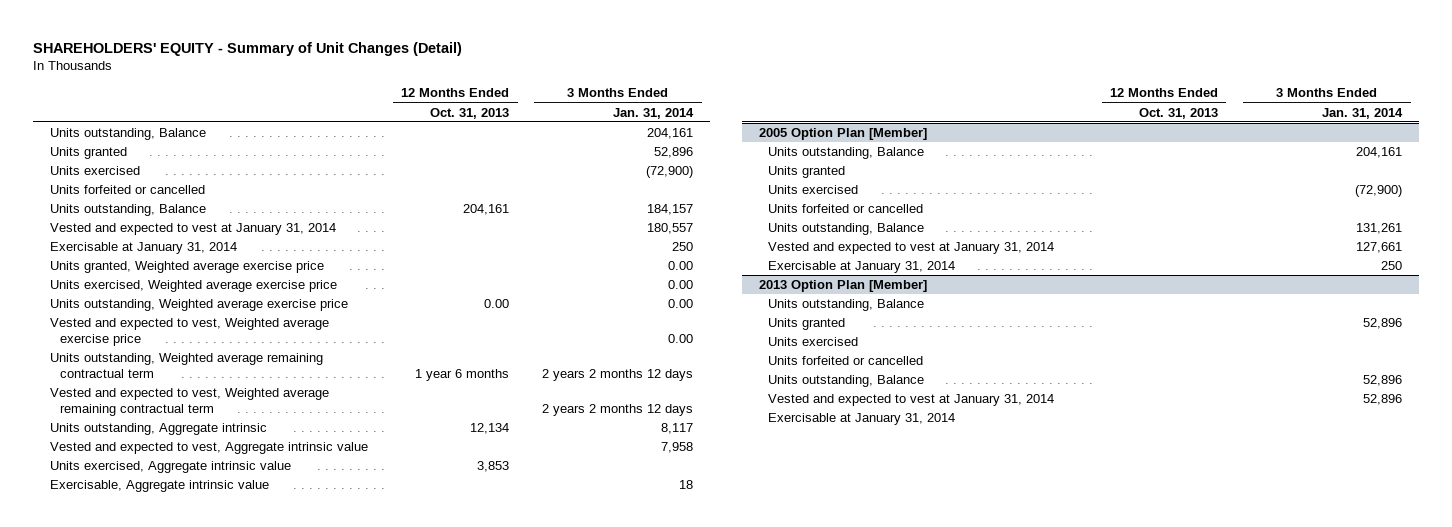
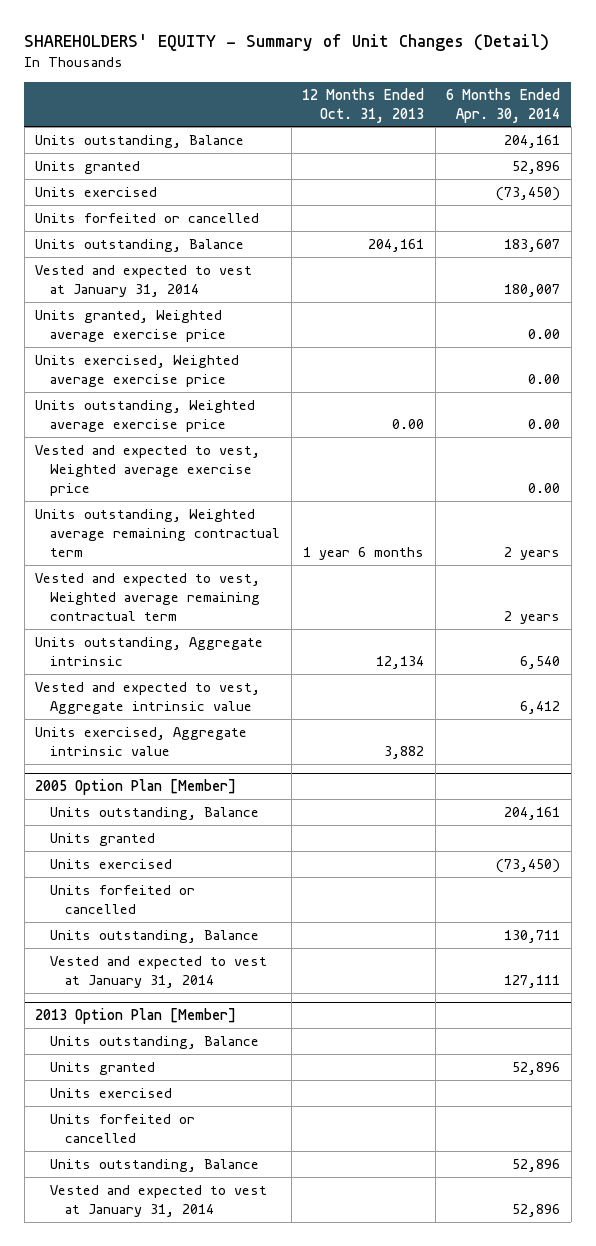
- | 12 Months Ended Oct. 31, 2013 | 3 Months Ended Jan. 31, 2014
+ | 12 Months Ended Oct. 31, 2013 | 6 Months Ended Apr. 30, 2014
- Exercisable at January 31, 2014 | | 250
- Units exercised, Aggregate intrinsic value | 3,853 |
- Exercisable, Aggregate intrinsic value | | 18
+ Units exercised, Aggregate intrinsic value | 3,882 |
@ 2005 Option Plan [Member]
- Exercisable at January 31, 2014 | | 250
@ 2013 Option Plan [Member]
- Exercisable at January 31, 2014

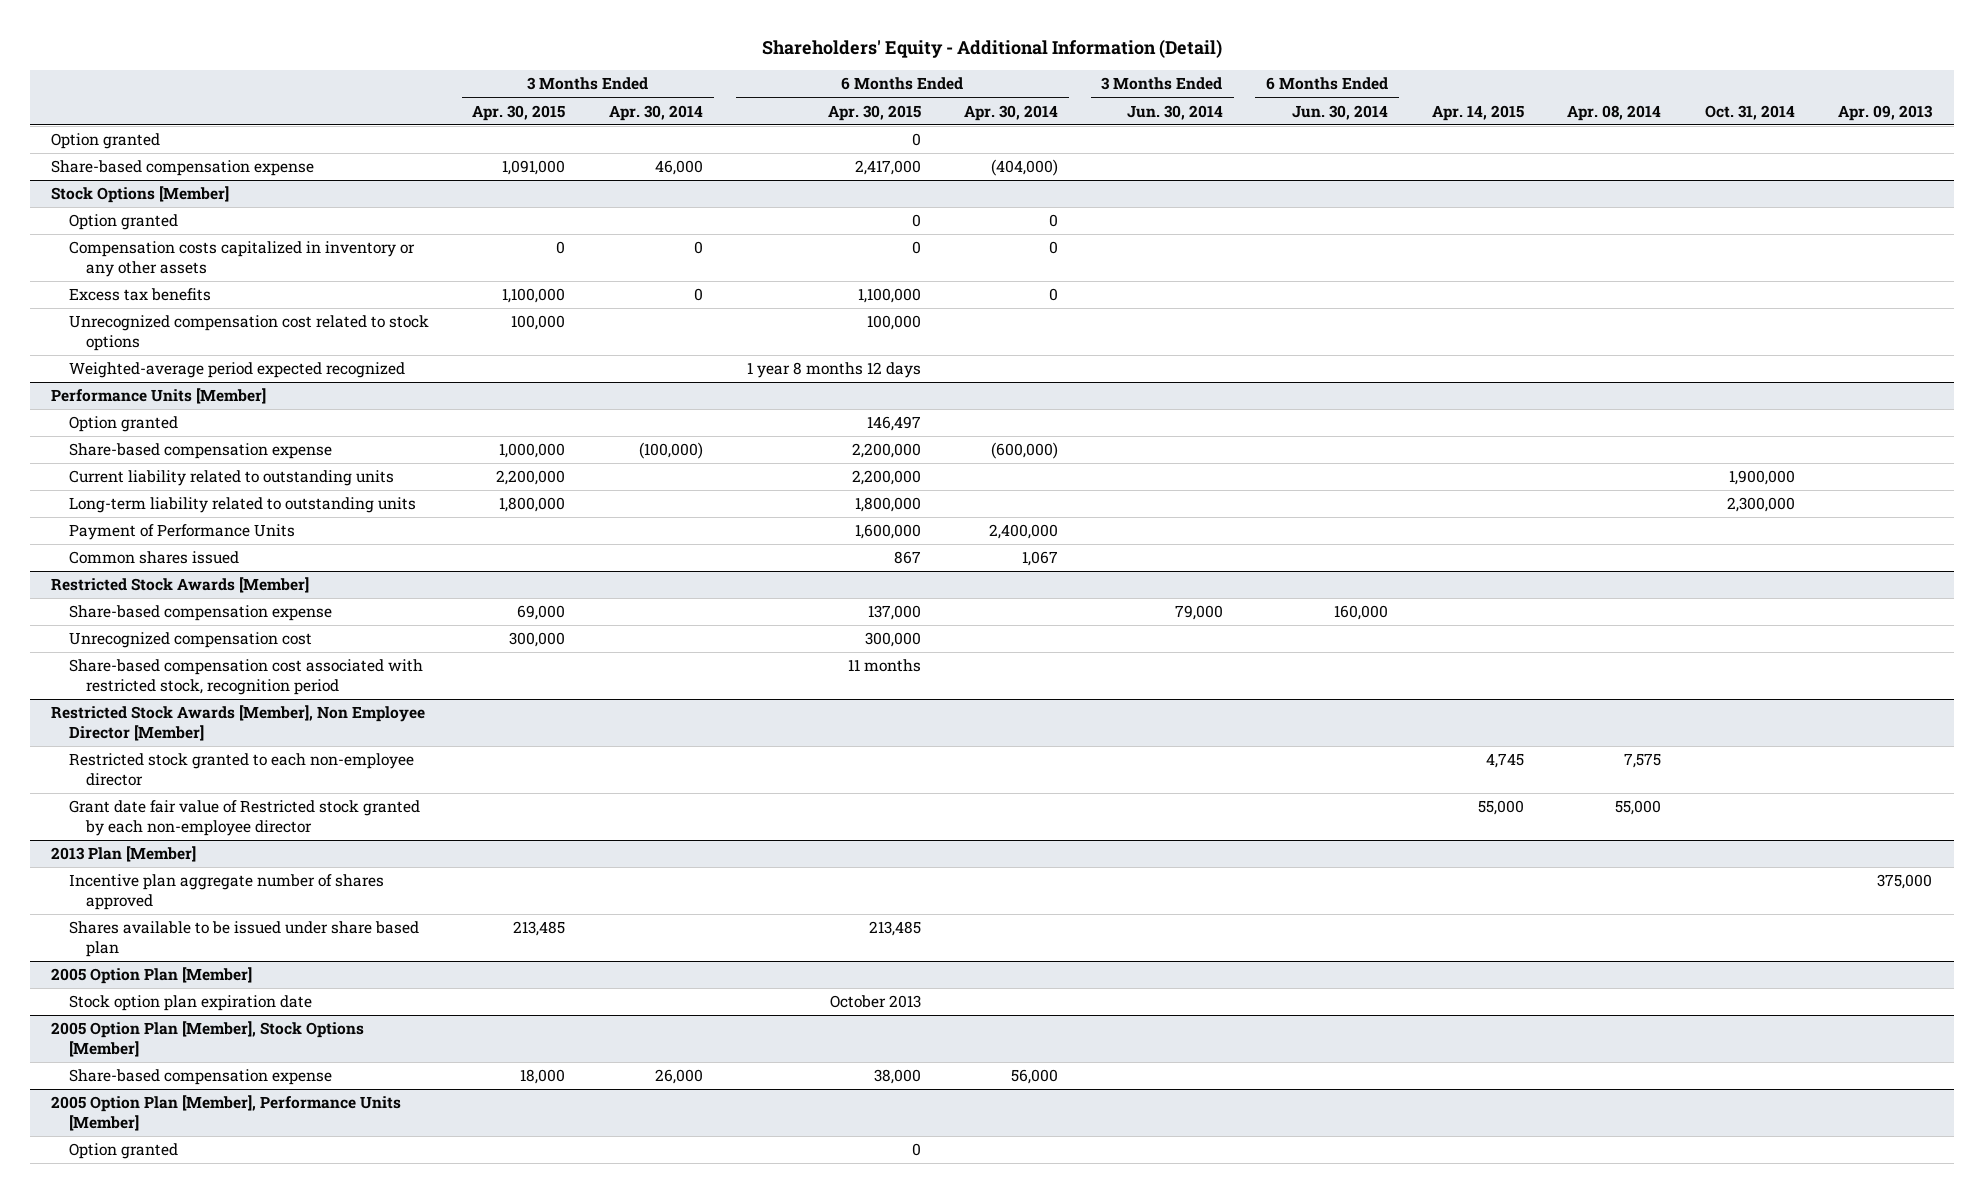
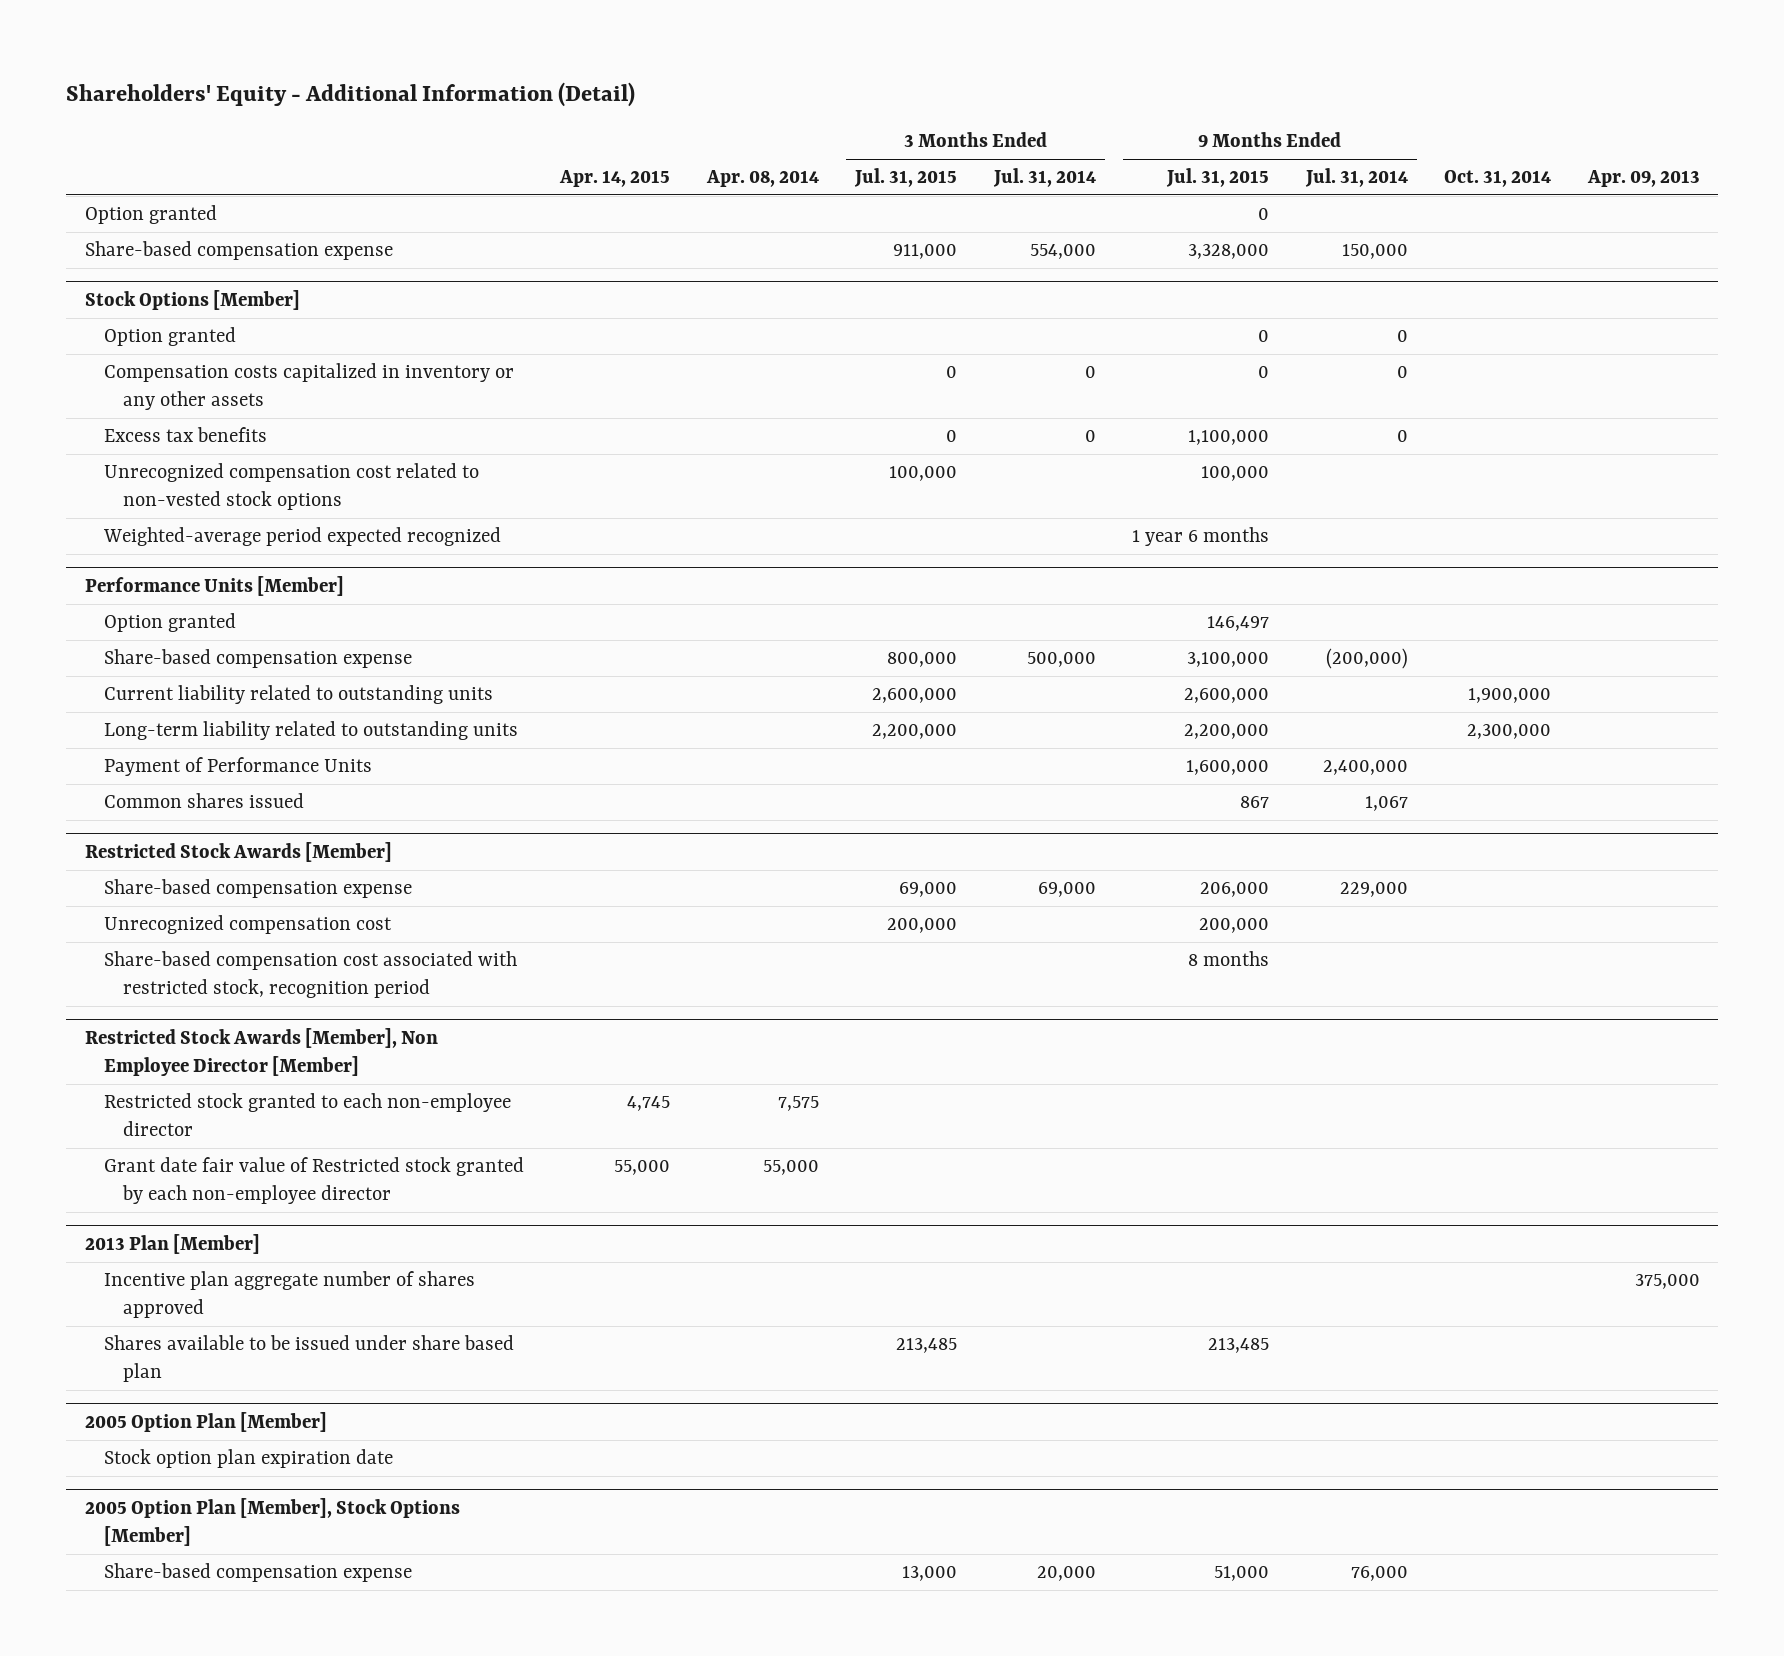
- | 3 Months Ended Apr. 30, 2015 | 3 Months Ended Apr. 30, 2014 | 6 Months Ended Apr. 30, 2015 | 6 Months Ended Apr. 30, 2014 | 3 Months Ended Jun. 30, 2014 | 6 Months Ended Jun. 30, 2014 | Apr. 14, 2015 | Apr. 08, 2014 | Oct. 31, 2014 | Apr. 09, 2013
+ | Apr. 14, 2015 | Apr. 08, 2014 | 3 Months Ended Jul. 31, 2015 | 3 Months Ended Jul. 31, 2014 | 9 Months Ended Jul. 31, 2015 | 9 Months Ended Jul. 31, 2014 | Oct. 31, 2014 | Apr. 09, 2013
@ Stock Options [Member]
- Unrecognized compensation cost related to stock options | 100,000 | | 100,000 | | | | | | |
+ Unrecognized compensation cost related to non-vested stock options | | | 100,000 | | 100,000 | | |
- 2005 Option Plan [Member], Performance Units [Member]
- Option granted | | | 0 | | | | | | |

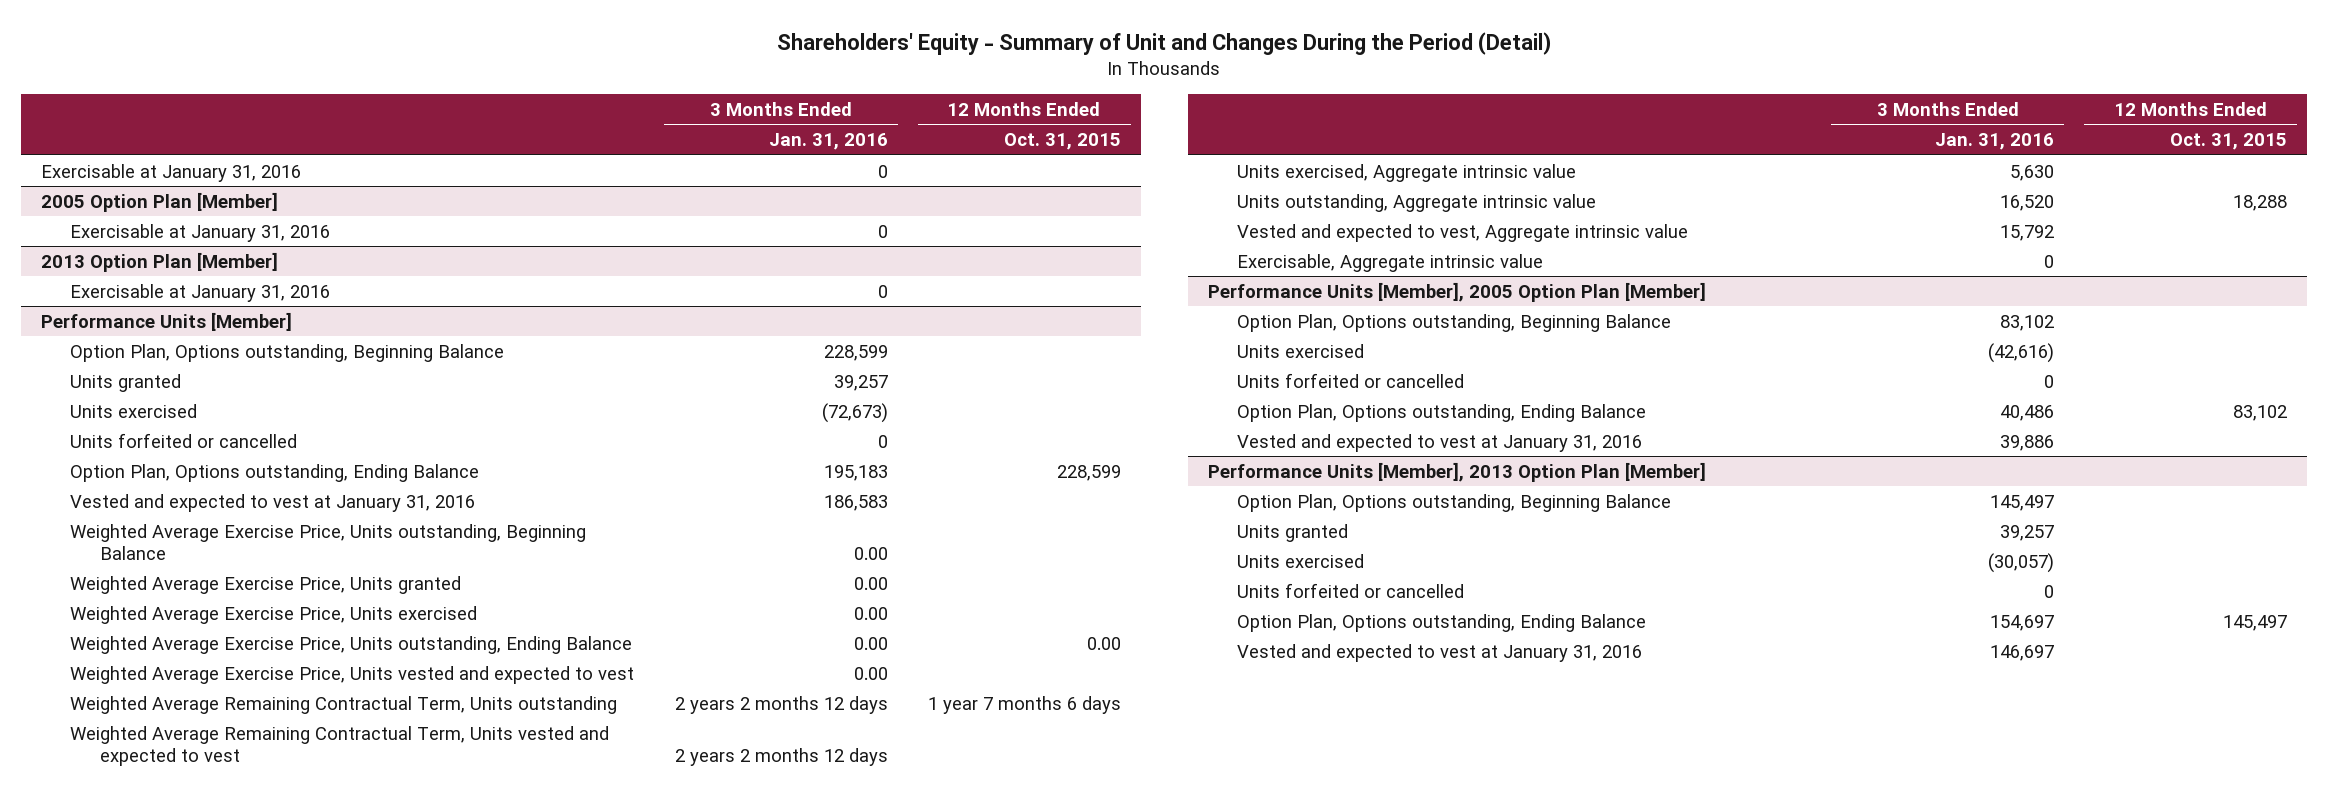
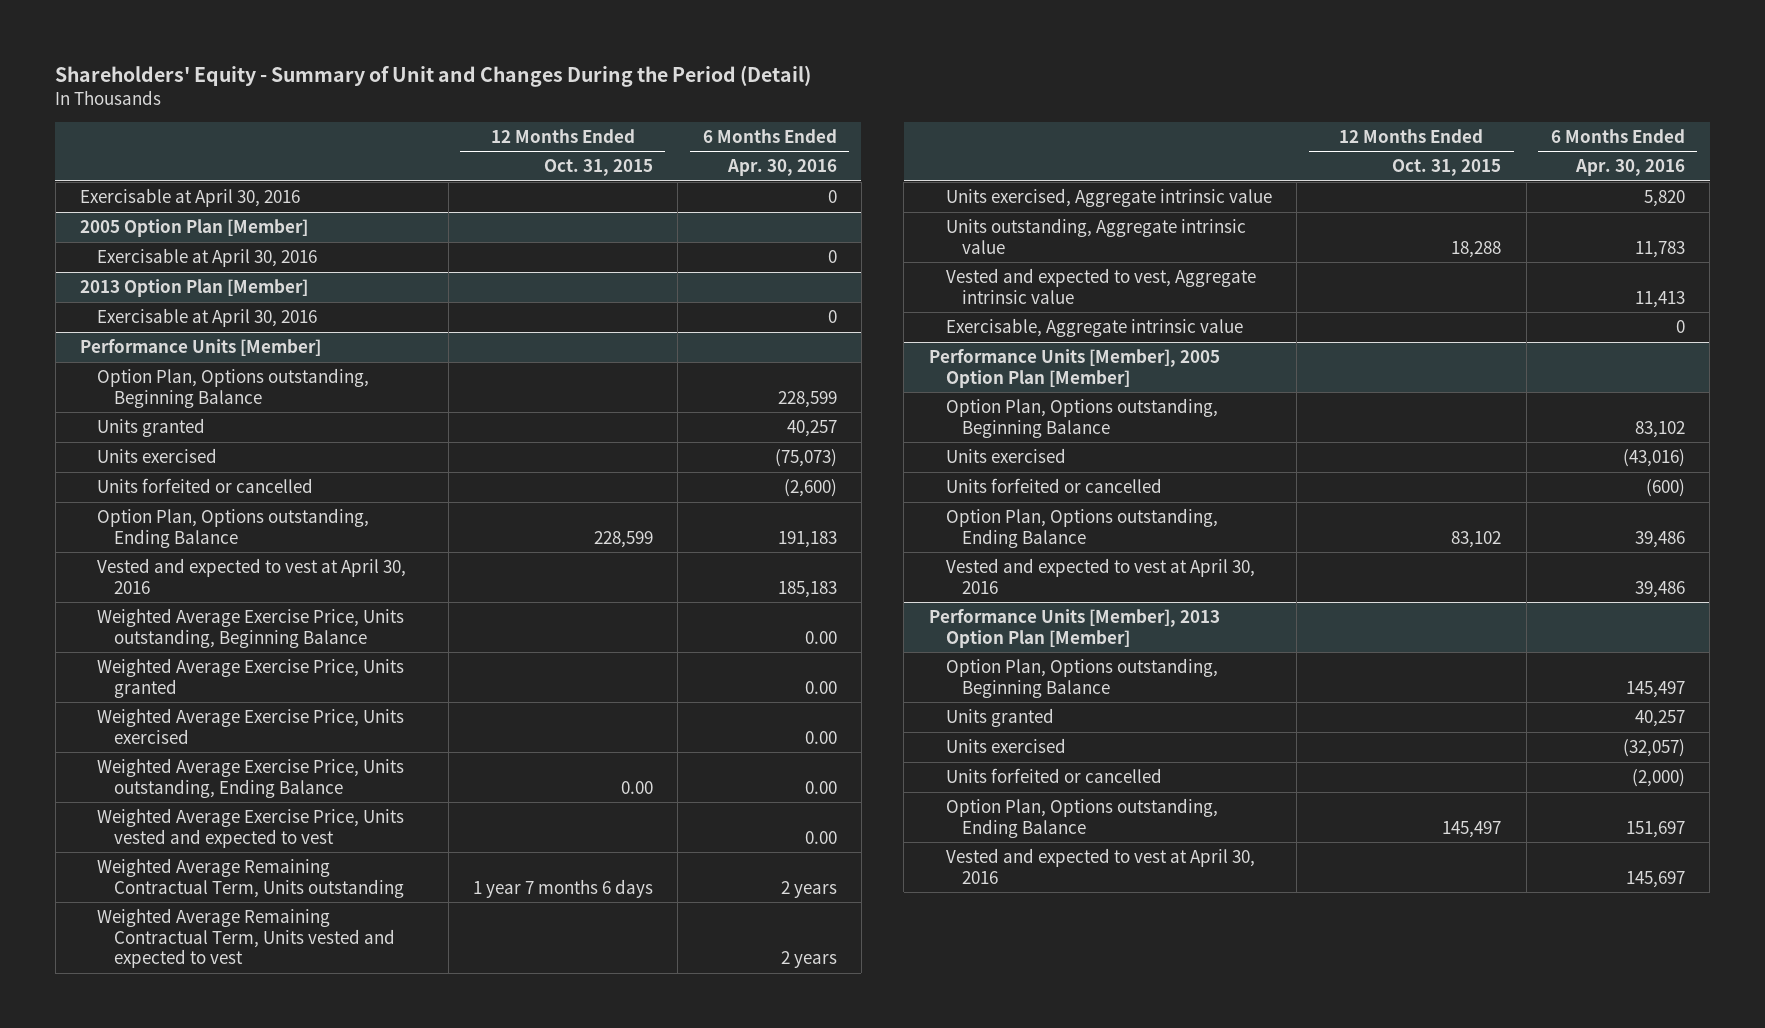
- | 3 Months Ended Jan. 31, 2016 | 12 Months Ended Oct. 31, 2015
+ | 12 Months Ended Oct. 31, 2015 | 6 Months Ended Apr. 30, 2016
- Exercisable at January 31, 2016 | 0 |
+ Exercisable at April 30, 2016 | | 0
@ 2005 Option Plan [Member]
- Exercisable at January 31, 2016 | 0 |
+ Exercisable at April 30, 2016 | | 0
@ 2013 Option Plan [Member]
- Exercisable at January 31, 2016 | 0 |
+ Exercisable at April 30, 2016 | | 0
@ Performance Units [Member]
- Vested and expected to vest at January 31, 2016 | 186,583 |
+ Vested and expected to vest at April 30, 2016 | | 185,183
@ Performance Units [Member], 2005 Option Plan [Member]
- Vested and expected to vest at January 31, 2016 | 39,886 |
+ Vested and expected to vest at April 30, 2016 | | 39,486
@ Performance Units [Member], 2013 Option Plan [Member]
- Vested and expected to vest at January 31, 2016 | 146,697 |
+ Vested and expected to vest at April 30, 2016 | | 145,697

